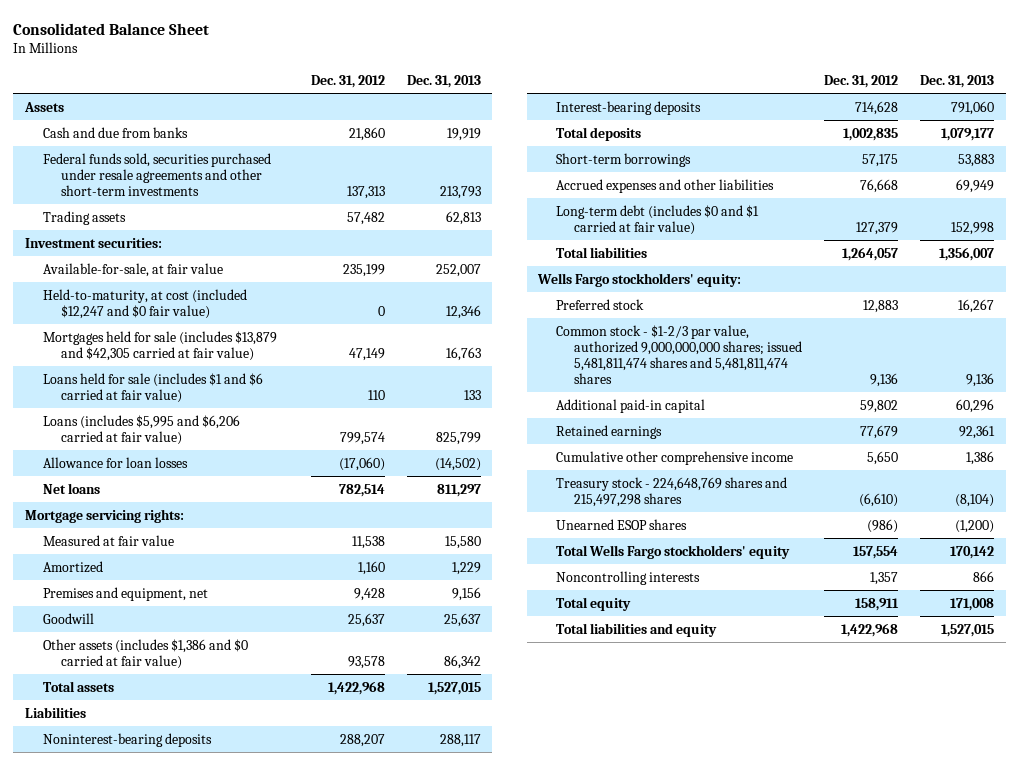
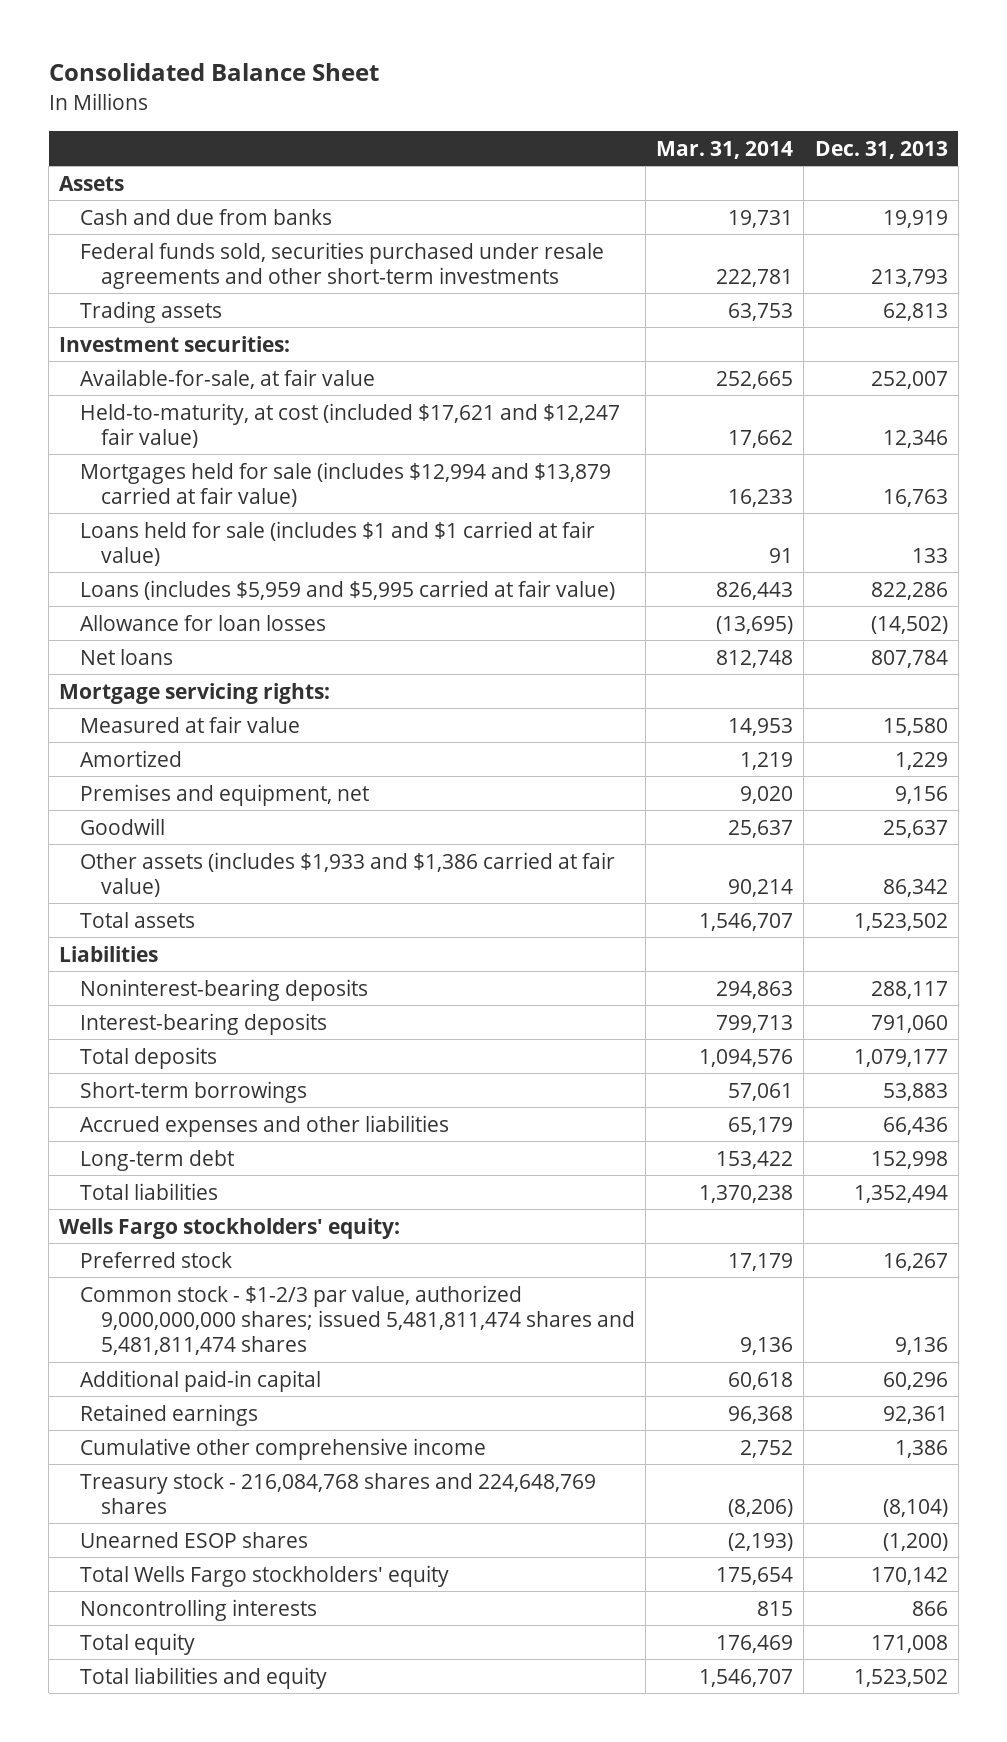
- | Dec. 31, 2012 | Dec. 31, 2013
+ | Mar. 31, 2014 | Dec. 31, 2013
- Held-to-maturity, at cost (included $12,247 and $0 fair value) | 0 | 12,346
- Mortgages held for sale (includes $13,879 and $42,305 carried at fair value) | 47,149 | 16,763
- Loans held for sale (includes $1 and $6 carried at fair value) | 110 | 133
- Loans (includes $5,995 and $6,206 carried at fair value) | 799,574 | 825,799
+ Held-to-maturity, at cost (included $17,621 and $12,247 fair value) | 17,662 | 12,346
+ Mortgages held for sale (includes $12,994 and $13,879 carried at fair value) | 16,233 | 16,763
+ Loans held for sale (includes $1 and $1 carried at fair value) | 91 | 133
+ Loans (includes $5,959 and $5,995 carried at fair value) | 826,443 | 822,286
- Net loans | 782,514 | 811,297
+ Net loans | 812,748 | 807,784
- Other assets (includes $1,386 and $0 carried at fair value) | 93,578 | 86,342
- Total assets | 1,422,968 | 1,527,015
+ Other assets (includes $1,933 and $1,386 carried at fair value) | 90,214 | 86,342
+ Total assets | 1,546,707 | 1,523,502
- Accrued expenses and other liabilities | 76,668 | 69,949
- Long-term debt (includes $0 and $1 carried at fair value) | 127,379 | 152,998
- Total liabilities | 1,264,057 | 1,356,007
+ Accrued expenses and other liabilities | 65,179 | 66,436
+ Long-term debt | 153,422 | 152,998
+ Total liabilities | 1,370,238 | 1,352,494
- Treasury stock - 224,648,769 shares and 215,497,298 shares | (6,610) | (8,104)
+ Treasury stock - 216,084,768 shares and 224,648,769 shares | (8,206) | (8,104)
- Total liabilities and equity | 1,422,968 | 1,527,015
+ Total liabilities and equity | 1,546,707 | 1,523,502

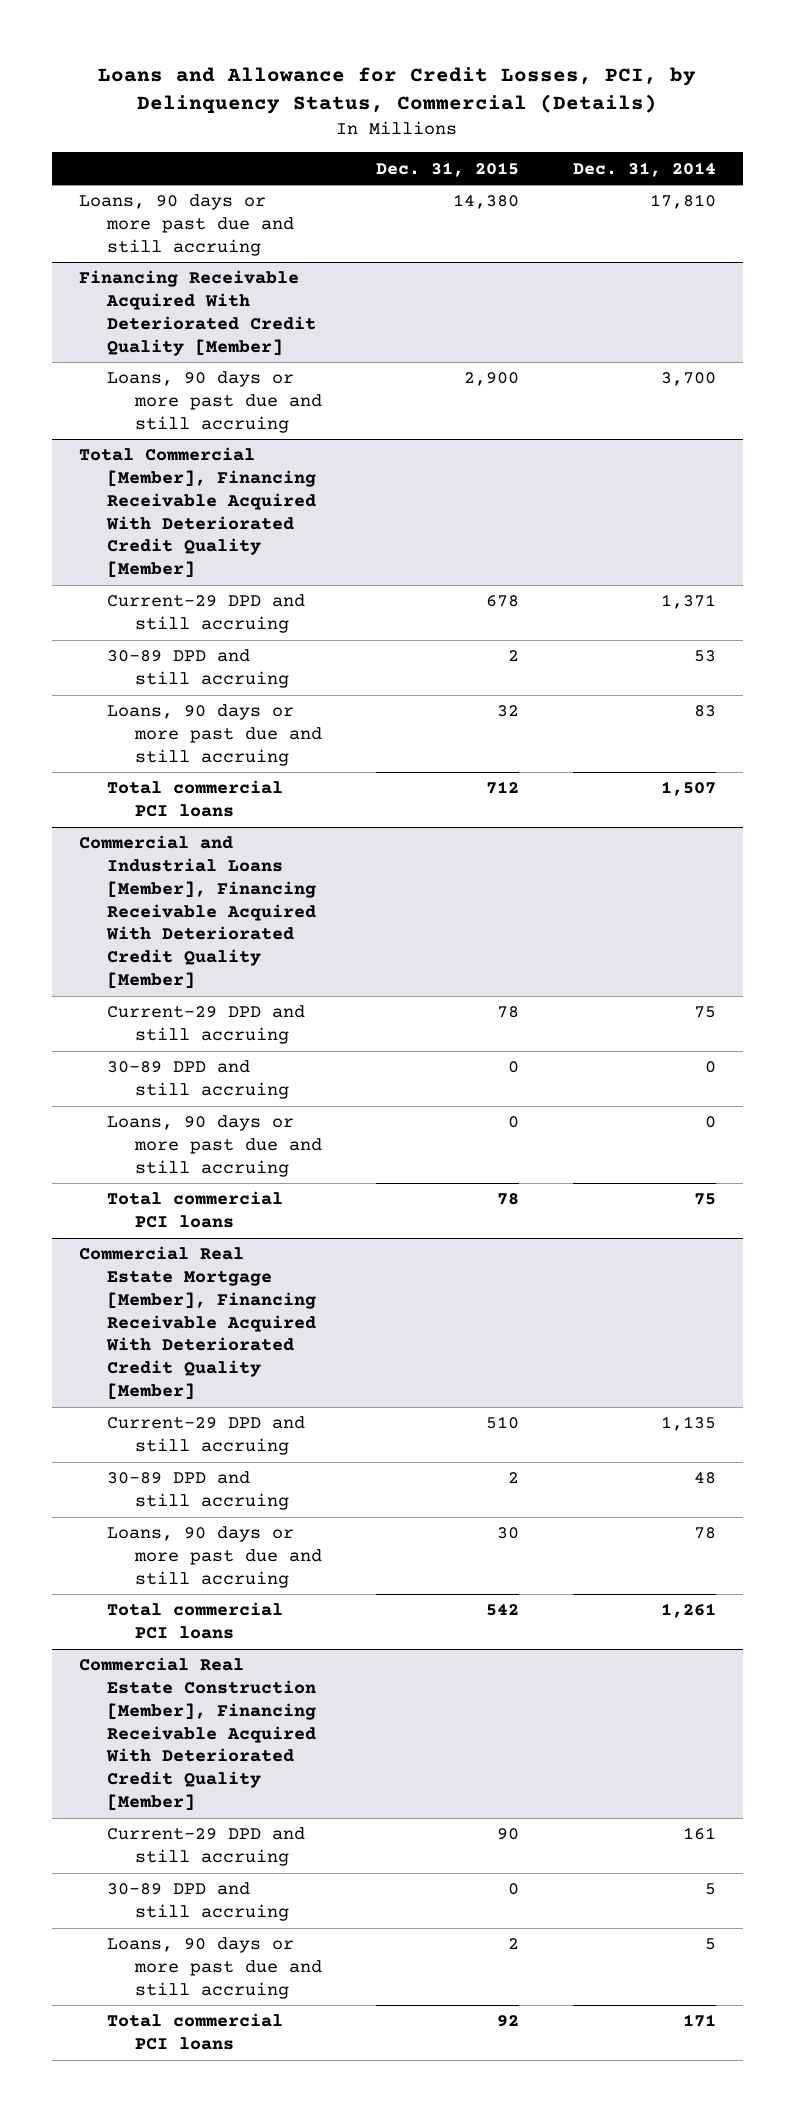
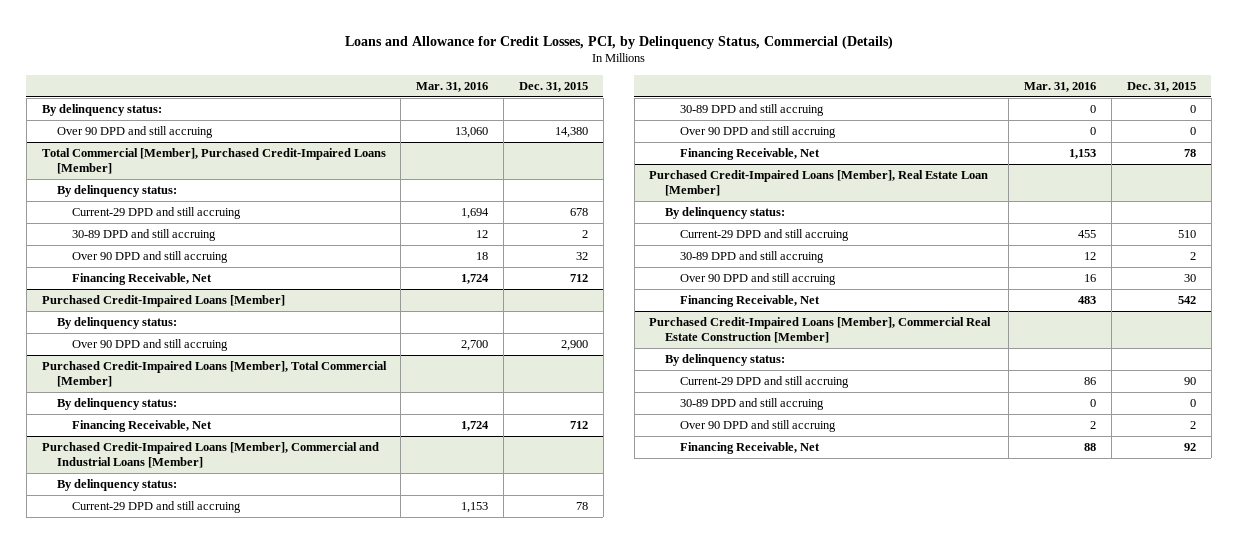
- | Dec. 31, 2015 | Dec. 31, 2014
+ | Mar. 31, 2016 | Dec. 31, 2015
- Loans, 90 days or more past due and still accruing | 14,380 | 17,810
- Financing Receivable Acquired With Deteriorated Credit Quality [Member]
- Loans, 90 days or more past due and still accruing | 2,900 | 3,700
- Total Commercial [Member], Financing Receivable Acquired With Deteriorated Credit Quality [Member]
+ By delinquency status:
+ Over 90 DPD and still accruing | 13,060 | 14,380
+ Total Commercial [Member], Purchased Credit-Impaired Loans [Member]
+ By delinquency status:
- Loans, 90 days or more past due and still accruing | 32 | 83
- Total commercial PCI loans | 712 | 1,507
- Commercial and Industrial Loans [Member], Financing Receivable Acquired With Deteriorated Credit Quality [Member]
+ Over 90 DPD and still accruing | 18 | 32
+ Financing Receivable, Net | 1,724 | 712
+ Purchased Credit-Impaired Loans [Member]
+ By delinquency status:
+ Over 90 DPD and still accruing | 2,700 | 2,900
+ Purchased Credit-Impaired Loans [Member], Total Commercial [Member]
+ By delinquency status:
+ Financing Receivable, Net | 1,724 | 712
+ Purchased Credit-Impaired Loans [Member], Commercial and Industrial Loans [Member]
+ By delinquency status:
- Loans, 90 days or more past due and still accruing | 0 | 0
- Total commercial PCI loans | 78 | 75
- Commercial Real Estate Mortgage [Member], Financing Receivable Acquired With Deteriorated Credit Quality [Member]
+ Over 90 DPD and still accruing | 0 | 0
+ Financing Receivable, Net | 1,153 | 78
+ Purchased Credit-Impaired Loans [Member], Real Estate Loan [Member]
+ By delinquency status:
- Loans, 90 days or more past due and still accruing | 30 | 78
- Total commercial PCI loans | 542 | 1,261
- Commercial Real Estate Construction [Member], Financing Receivable Acquired With Deteriorated Credit Quality [Member]
+ Over 90 DPD and still accruing | 16 | 30
+ Financing Receivable, Net | 483 | 542
+ Purchased Credit-Impaired Loans [Member], Commercial Real Estate Construction [Member]
+ By delinquency status:
- Loans, 90 days or more past due and still accruing | 2 | 5
- Total commercial PCI loans | 92 | 171
+ Over 90 DPD and still accruing | 2 | 2
+ Financing Receivable, Net | 88 | 92

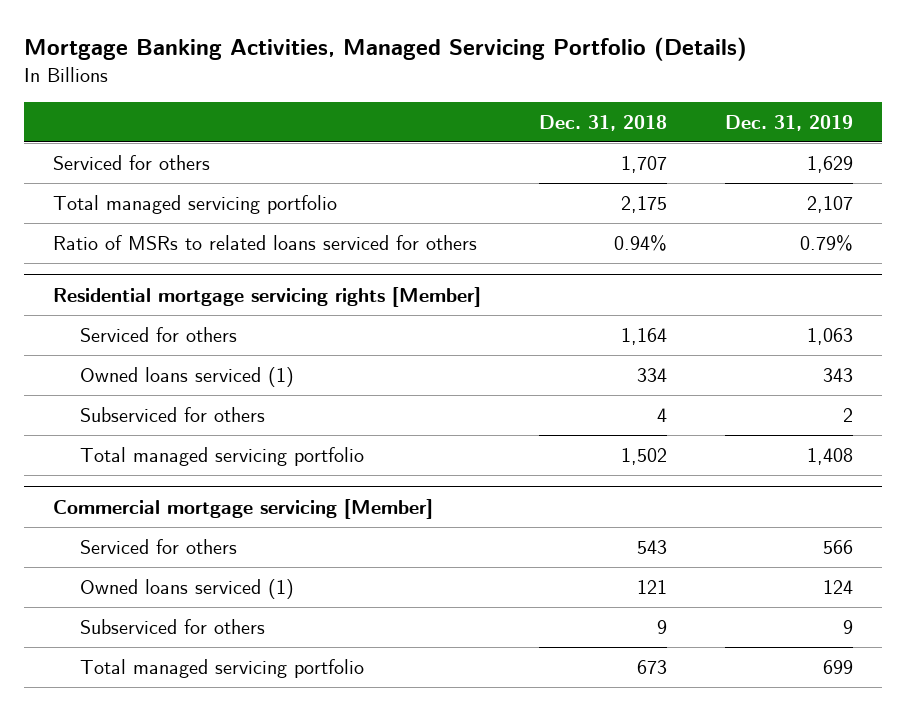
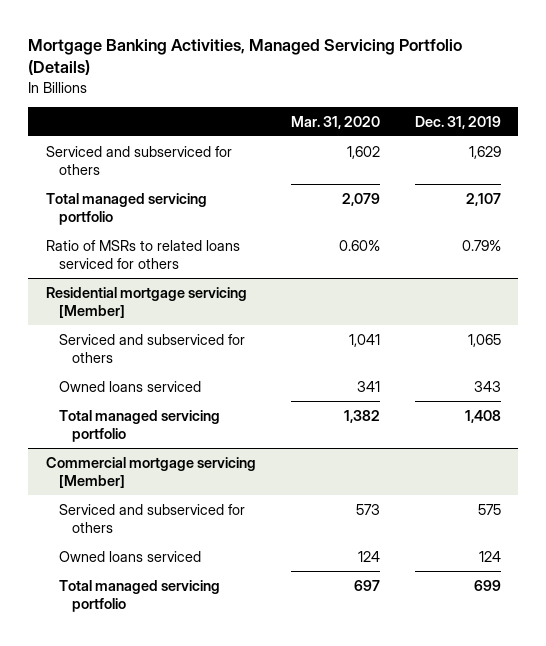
- | Dec. 31, 2018 | Dec. 31, 2019
+ | Mar. 31, 2020 | Dec. 31, 2019
- Serviced for others | 1,707 | 1,629
+ Serviced and subserviced for others | 1,602 | 1,629
- Residential mortgage servicing rights [Member]
- Serviced for others | 1,164 | 1,063
- Owned loans serviced (1) | 334 | 343
- Subserviced for others | 4 | 2
+ Residential mortgage servicing [Member]
+ Serviced and subserviced for others | 1,041 | 1,065
+ Owned loans serviced | 341 | 343
@ Commercial mortgage servicing [Member]
- Serviced for others | 543 | 566
- Owned loans serviced (1) | 121 | 124
- Subserviced for others | 9 | 9
+ Serviced and subserviced for others | 573 | 575
+ Owned loans serviced | 124 | 124

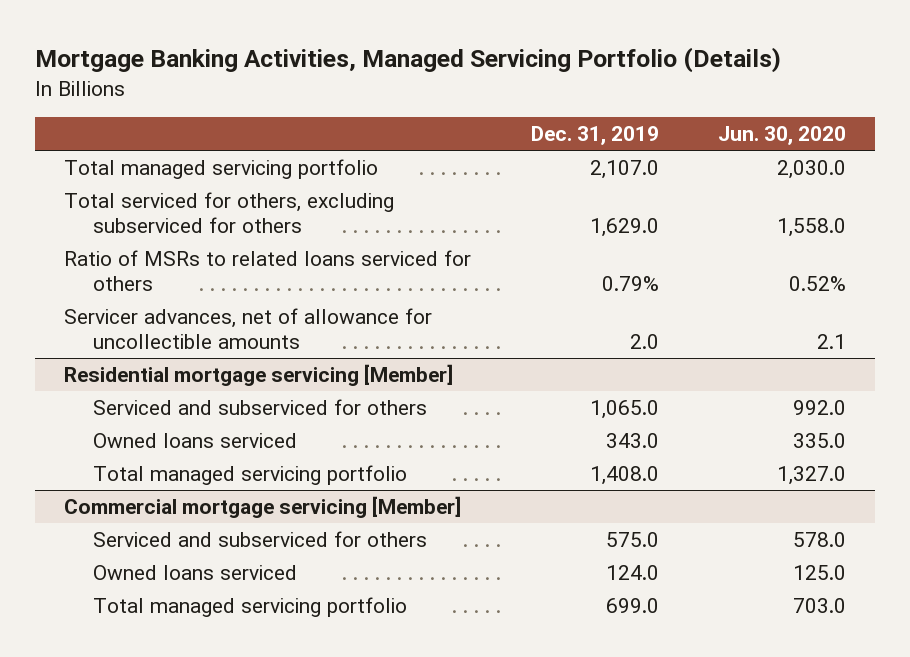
- | Mar. 31, 2020 | Dec. 31, 2019
+ | Dec. 31, 2019 | Jun. 30, 2020
- Serviced and subserviced for others | 1,602 | 1,629
- Total managed servicing portfolio | 2,079 | 2,107
+ Total managed servicing portfolio | 2,107.0 | 2,030.0
+ Total serviced for others, excluding subserviced for others | 1,629.0 | 1,558.0
+ Servicer advances, net of allowance for uncollectible amounts | 2.0 | 2.1
@ Residential mortgage servicing [Member]
- Serviced and subserviced for others | 1,041 | 1,065
- Owned loans serviced | 341 | 343
- Total managed servicing portfolio | 1,382 | 1,408
+ Serviced and subserviced for others | 1,065.0 | 992.0
+ Owned loans serviced | 343.0 | 335.0
+ Total managed servicing portfolio | 1,408.0 | 1,327.0
@ Commercial mortgage servicing [Member]
- Serviced and subserviced for others | 573 | 575
- Owned loans serviced | 124 | 124
- Total managed servicing portfolio | 697 | 699
+ Serviced and subserviced for others | 575.0 | 578.0
+ Owned loans serviced | 124.0 | 125.0
+ Total managed servicing portfolio | 699.0 | 703.0

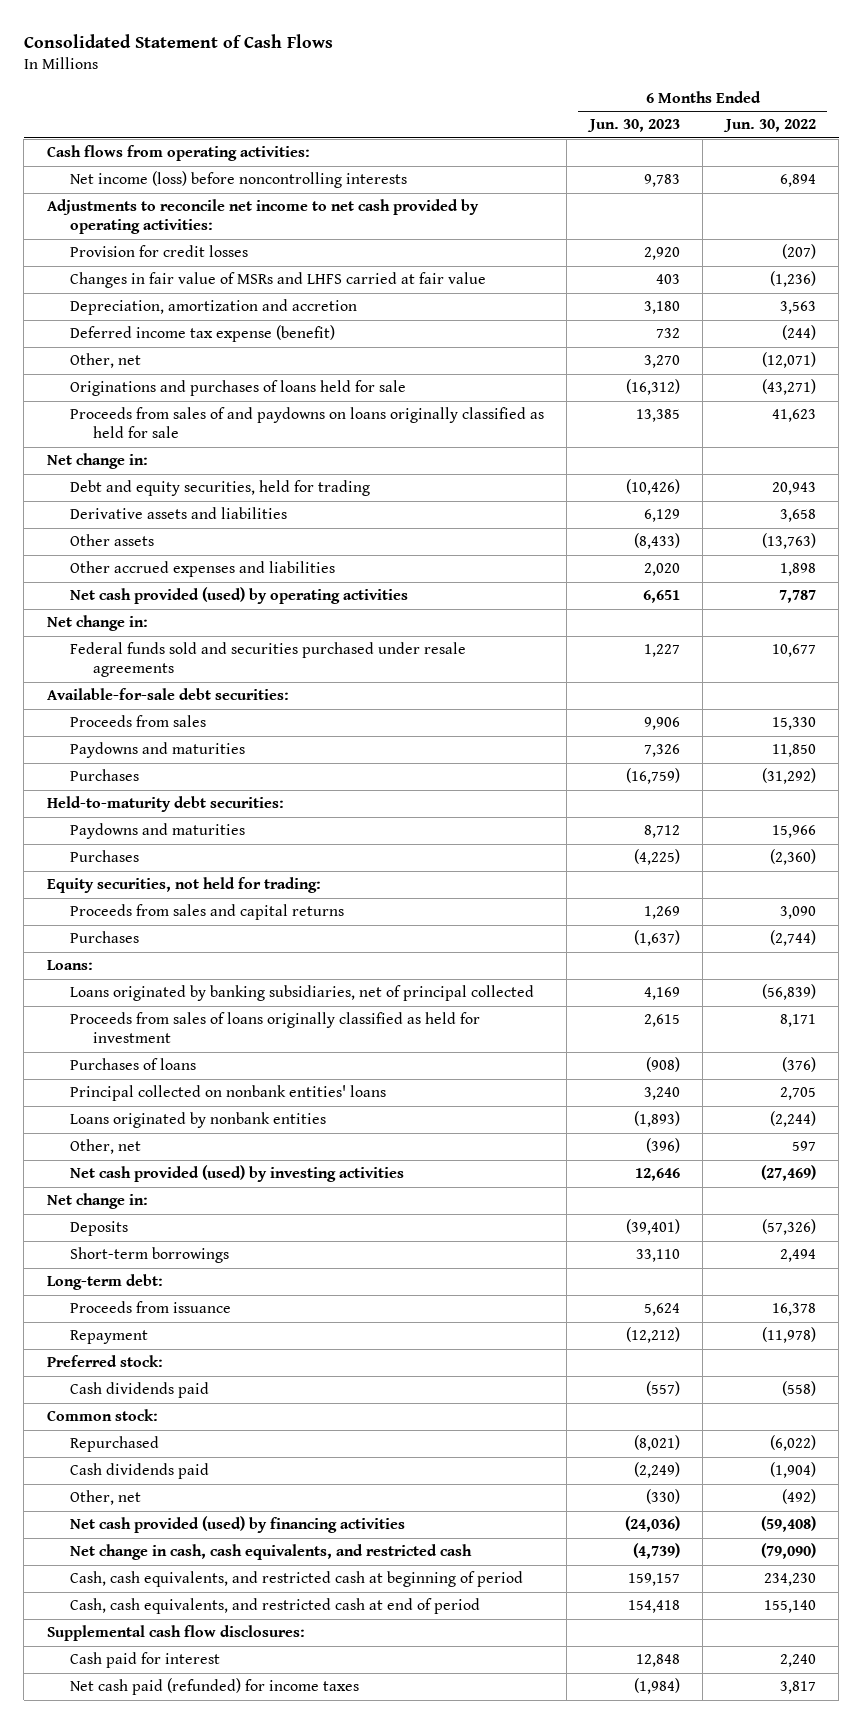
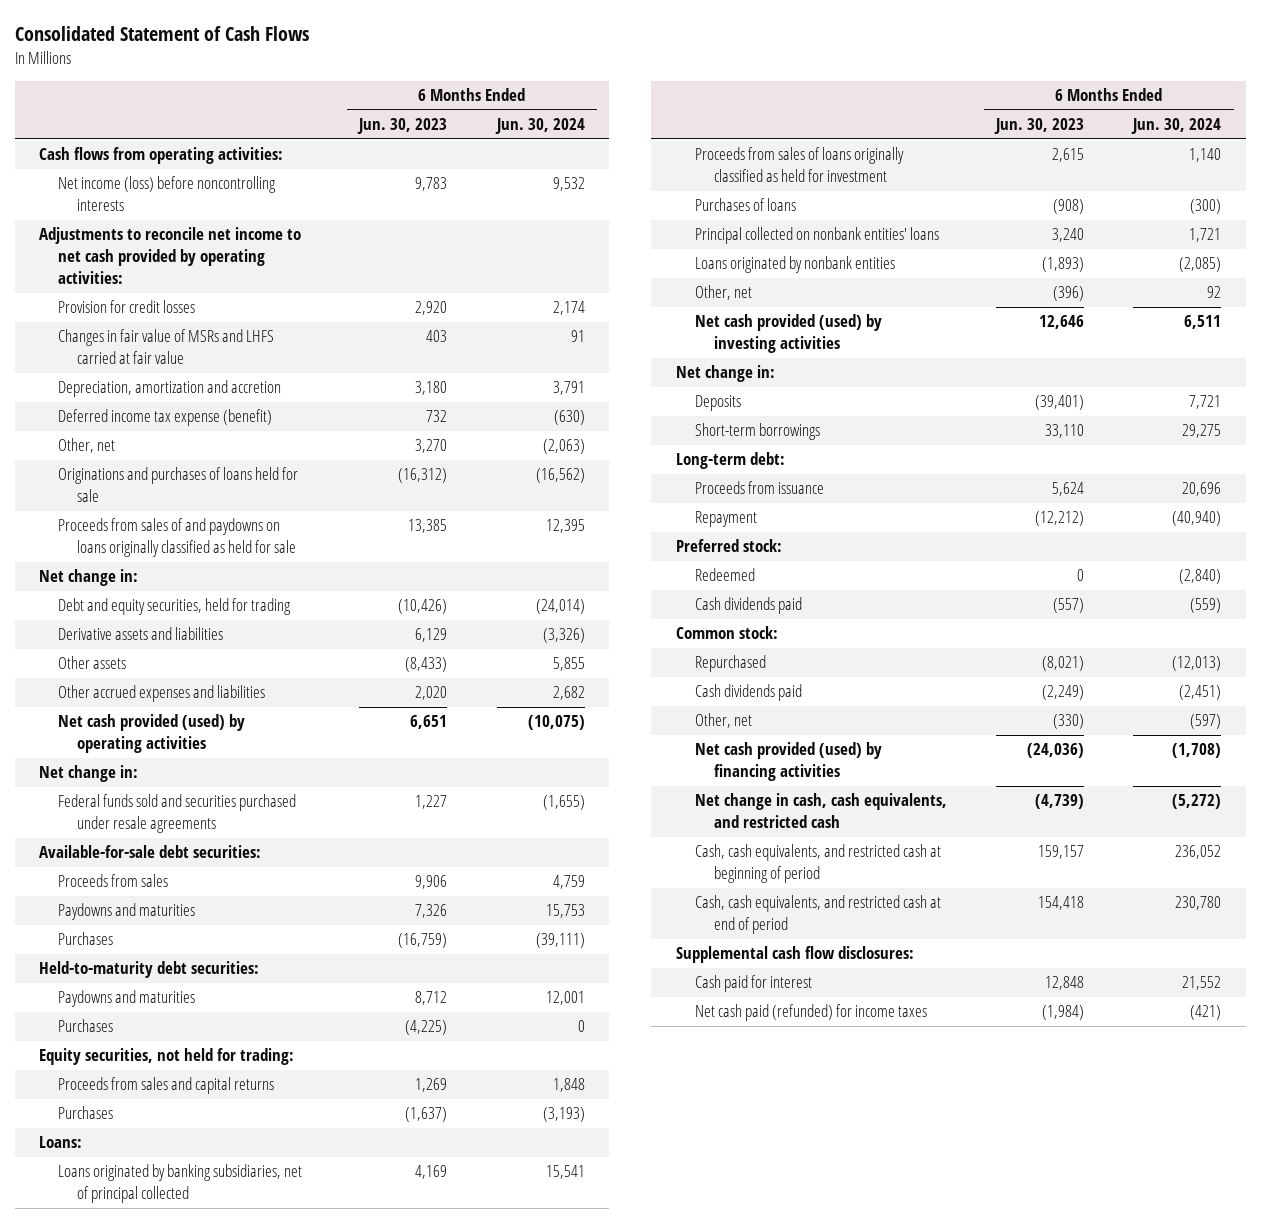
- | 6 Months Ended Jun. 30, 2023 | 6 Months Ended Jun. 30, 2022
+ | 6 Months Ended Jun. 30, 2023 | 6 Months Ended Jun. 30, 2024
+ Redeemed | 0 | (2,840)

